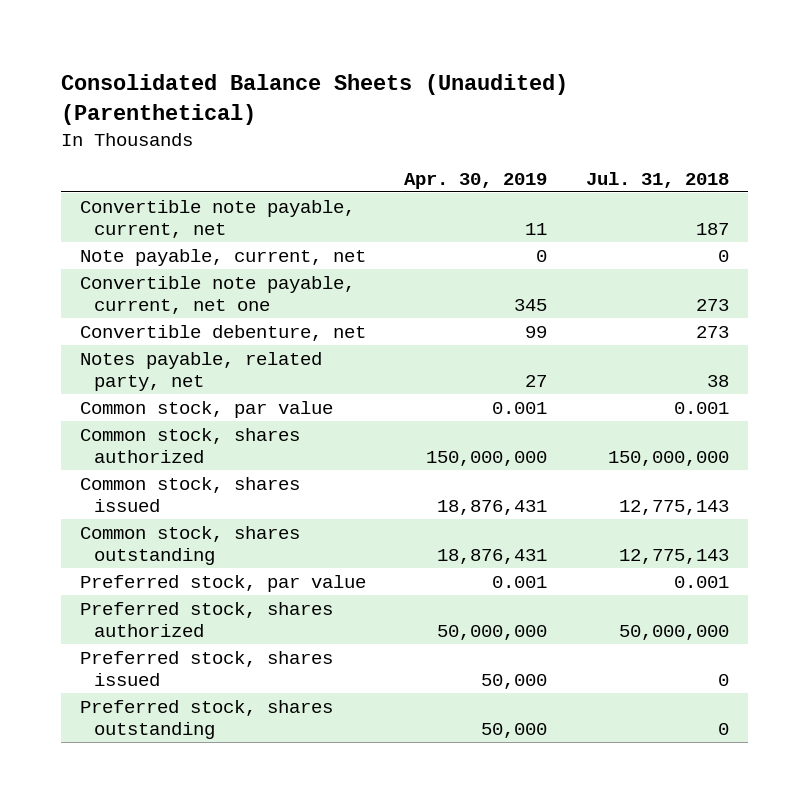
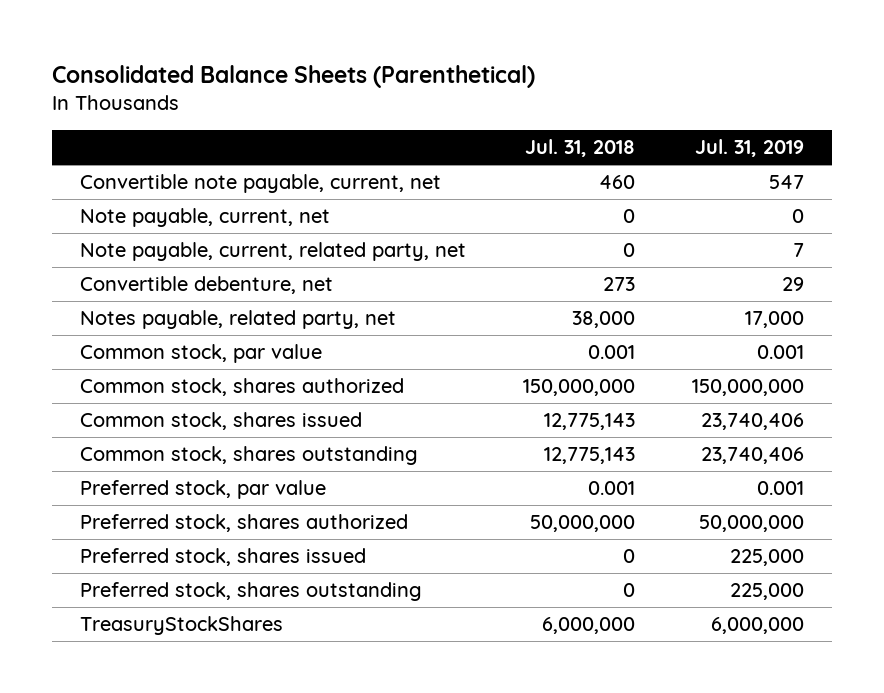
- Consolidated Balance Sheets (Unaudited) (Parenthetical)
+ Consolidated Balance Sheets (Parenthetical)
- | Apr. 30, 2019 | Jul. 31, 2018
+ | Jul. 31, 2018 | Jul. 31, 2019
- Convertible note payable, current, net | 11 | 187
+ Convertible note payable, current, net | 460 | 547
- Convertible note payable, current, net one | 345 | 273
+ Note payable, current, related party, net | 0 | 7
- Notes payable, related party, net | 27 | 38
+ Notes payable, related party, net | 38,000 | 17,000
+ TreasuryStockShares | 6,000,000 | 6,000,000

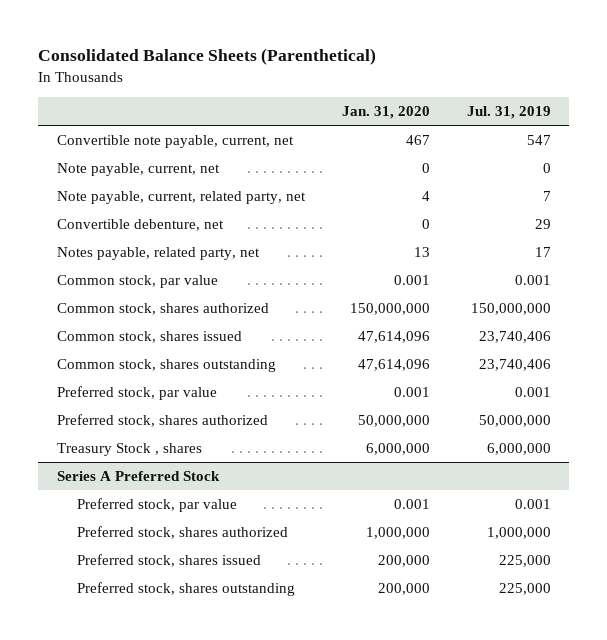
- | Jul. 31, 2018 | Jul. 31, 2019
+ | Jan. 31, 2020 | Jul. 31, 2019
- Notes payable, related party, net | 38,000 | 17,000
+ Notes payable, related party, net | 13 | 17
+ Treasury Stock , shares | 6,000,000 | 6,000,000
+ Series A Preferred Stock
+ Preferred stock, par value | 0.001 | 0.001
+ Preferred stock, shares authorized | 1,000,000 | 1,000,000
- TreasuryStockShares | 6,000,000 | 6,000,000

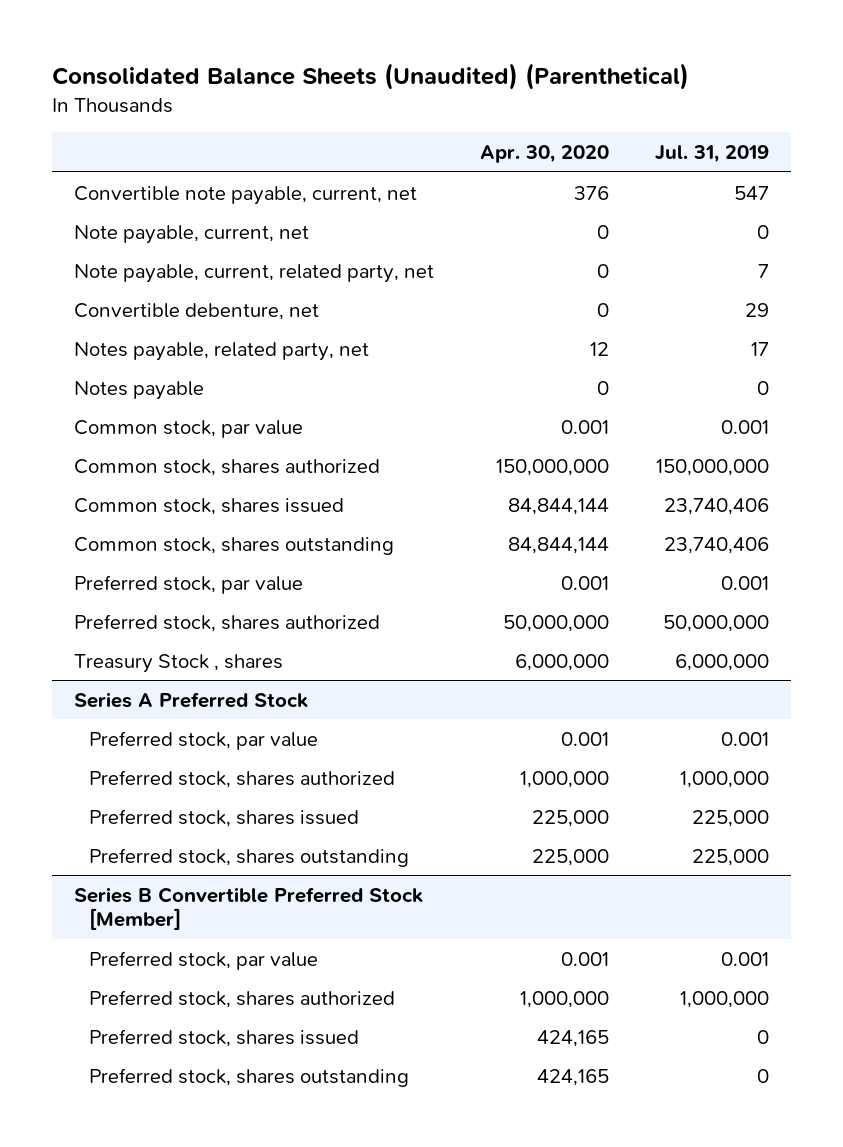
- Consolidated Balance Sheets (Parenthetical)
+ Consolidated Balance Sheets (Unaudited) (Parenthetical)
- | Jan. 31, 2020 | Jul. 31, 2019
+ | Apr. 30, 2020 | Jul. 31, 2019
+ Notes payable | 0 | 0
+ Series B Convertible Preferred Stock [Member]
+ Preferred stock, par value | 0.001 | 0.001
+ Preferred stock, shares authorized | 1,000,000 | 1,000,000
+ Preferred stock, shares issued | 424,165 | 0
+ Preferred stock, shares outstanding | 424,165 | 0

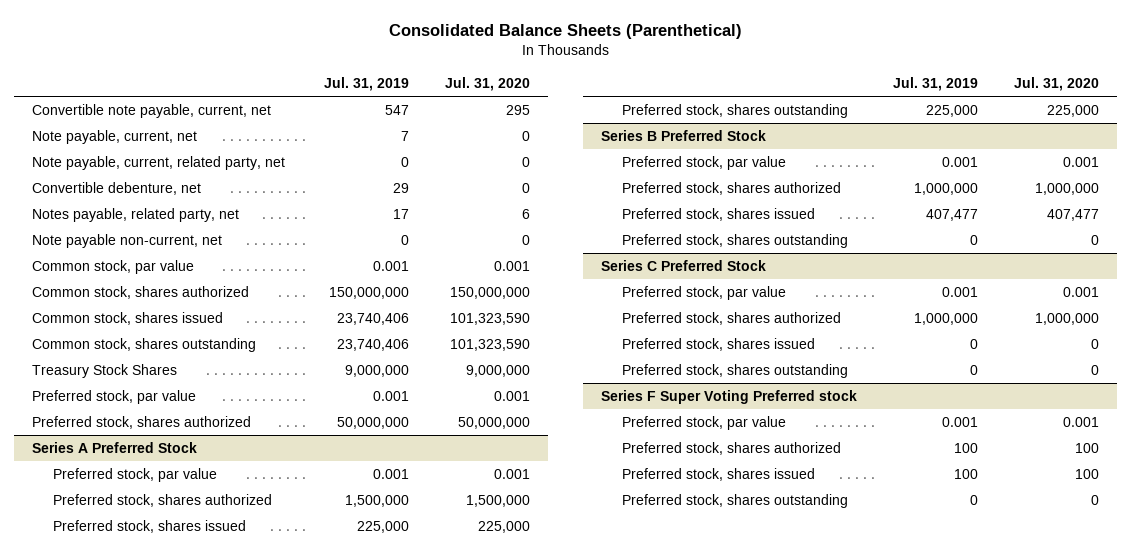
- Consolidated Balance Sheets (Unaudited) (Parenthetical)
+ Consolidated Balance Sheets (Parenthetical)
- | Apr. 30, 2020 | Jul. 31, 2019
+ | Jul. 31, 2019 | Jul. 31, 2020
- Note payable, current, net | 0 | 0
- Note payable, current, related party, net | 0 | 7
+ Note payable, current, net | 7 | 0
+ Note payable, current, related party, net | 0 | 0
- Notes payable | 0 | 0
+ Note payable non-current, net | 0 | 0
+ Treasury Stock Shares | 9,000,000 | 9,000,000
- Treasury Stock , shares | 6,000,000 | 6,000,000
@ Series A Preferred Stock
- Preferred stock, shares authorized | 1,000,000 | 1,000,000
+ Preferred stock, shares authorized | 1,500,000 | 1,500,000
- Series B Convertible Preferred Stock [Member]
+ Series B Preferred Stock
+ Preferred stock, shares issued | 407,477 | 407,477
+ Preferred stock, shares outstanding | 0 | 0
+ Series C Preferred Stock
+ Preferred stock, par value | 0.001 | 0.001
+ Preferred stock, shares authorized | 1,000,000 | 1,000,000
+ Series F Super Voting Preferred stock
+ Preferred stock, par value | 0.001 | 0.001
+ Preferred stock, shares authorized | 100 | 100
+ Preferred stock, shares issued | 100 | 100
+ Preferred stock, shares outstanding | 0 | 0

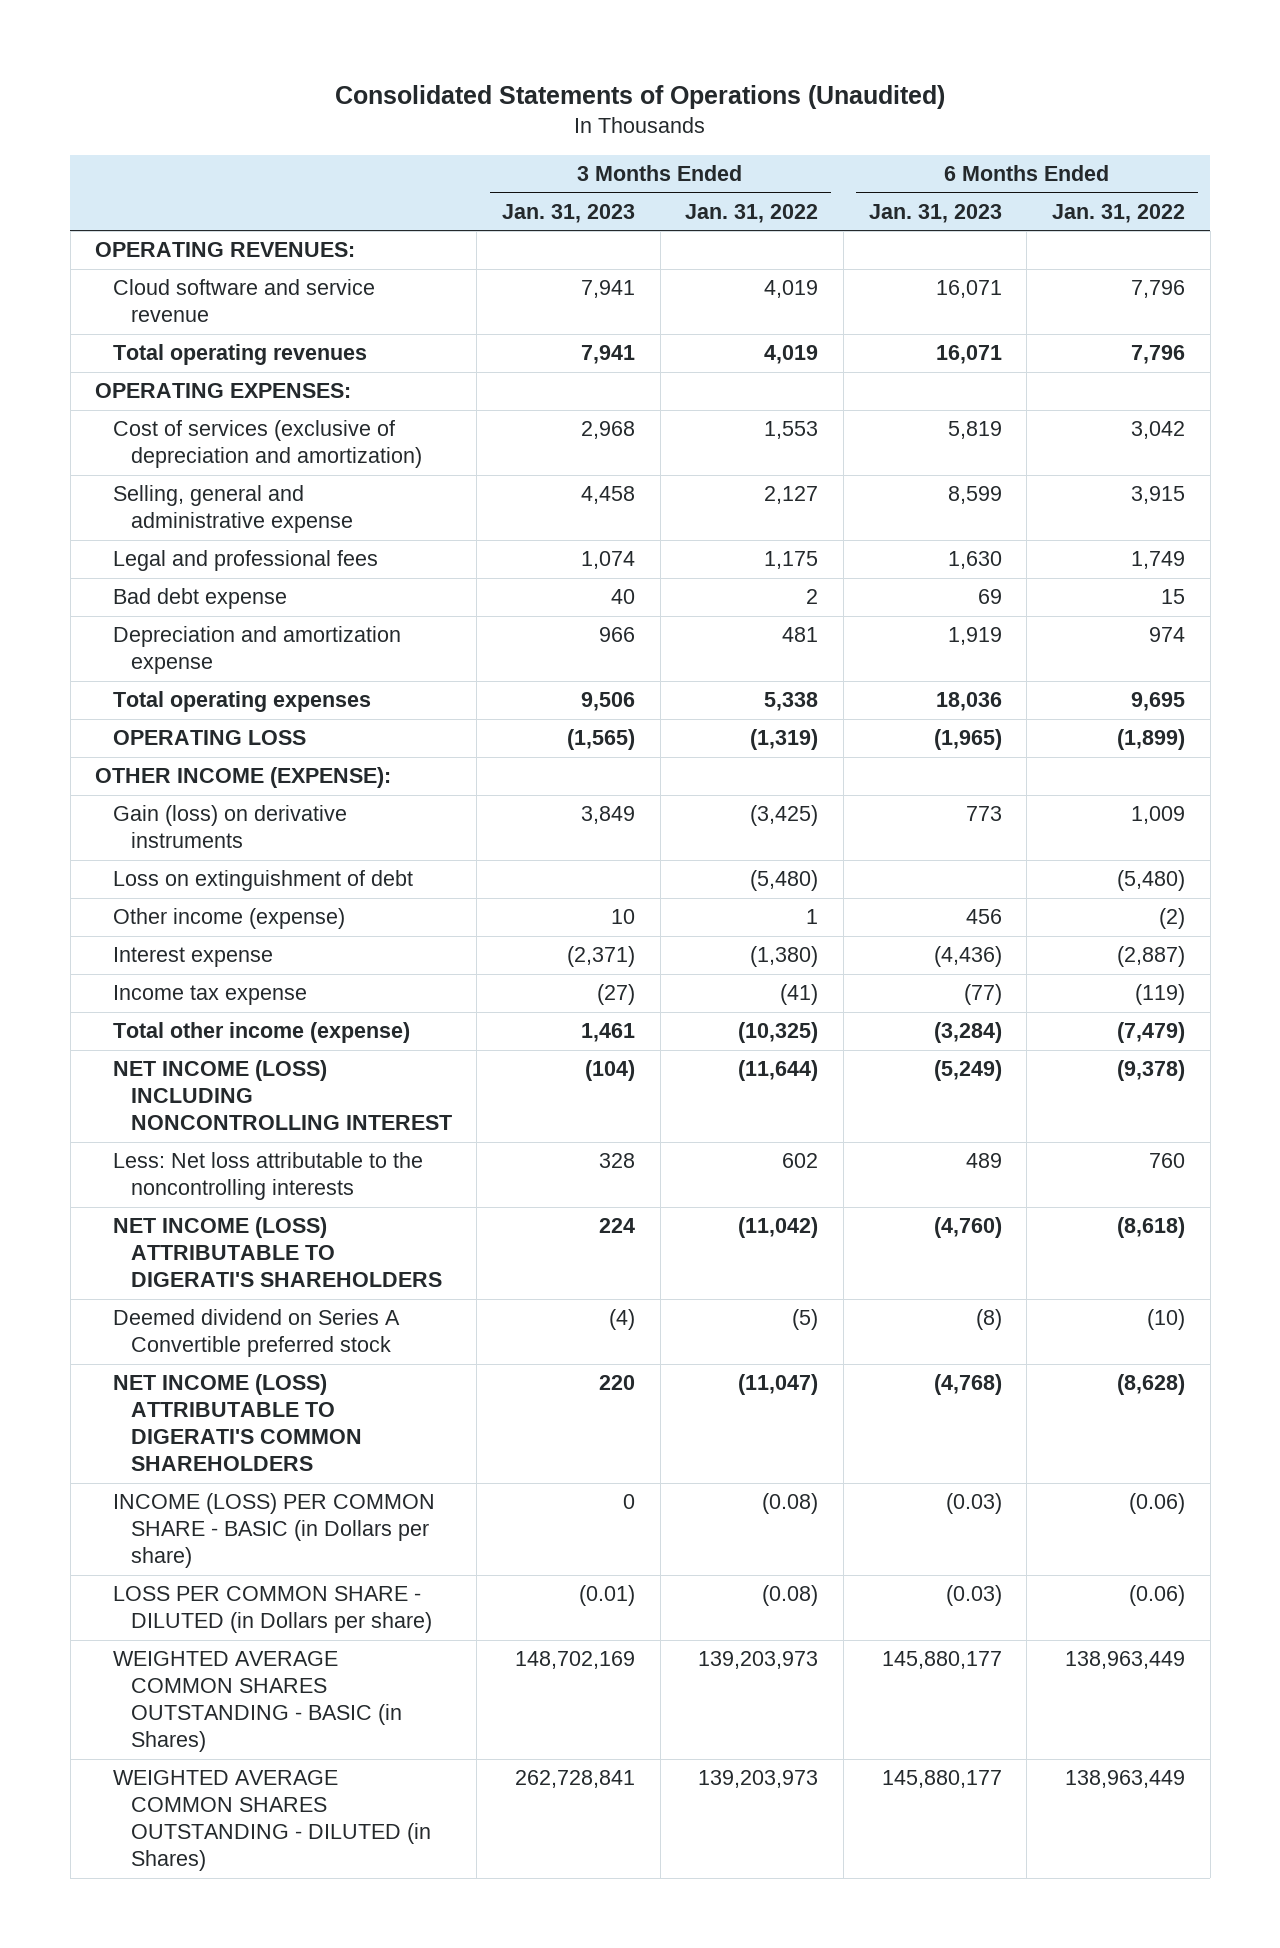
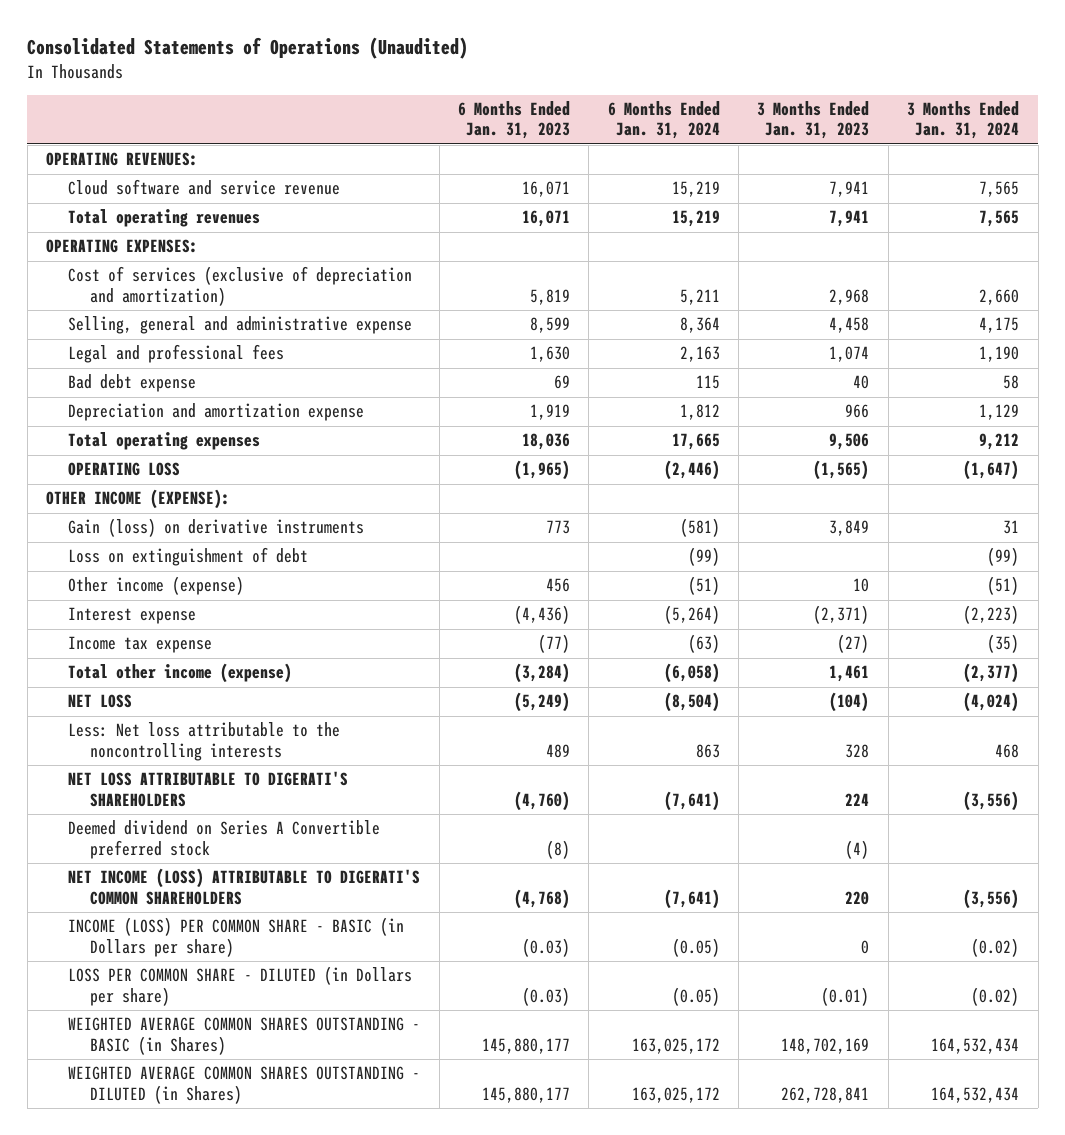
- | 3 Months Ended Jan. 31, 2023 | 3 Months Ended Jan. 31, 2022 | 6 Months Ended Jan. 31, 2023 | 6 Months Ended Jan. 31, 2022
+ | 6 Months Ended Jan. 31, 2023 | 6 Months Ended Jan. 31, 2024 | 3 Months Ended Jan. 31, 2023 | 3 Months Ended Jan. 31, 2024
- NET INCOME (LOSS) INCLUDING NONCONTROLLING INTEREST | (104) | (11,644) | (5,249) | (9,378)
+ NET LOSS | (5,249) | (8,504) | (104) | (4,024)
- NET INCOME (LOSS) ATTRIBUTABLE TO DIGERATI'S SHAREHOLDERS | 224 | (11,042) | (4,760) | (8,618)
+ NET LOSS ATTRIBUTABLE TO DIGERATI'S SHAREHOLDERS | (4,760) | (7,641) | 224 | (3,556)

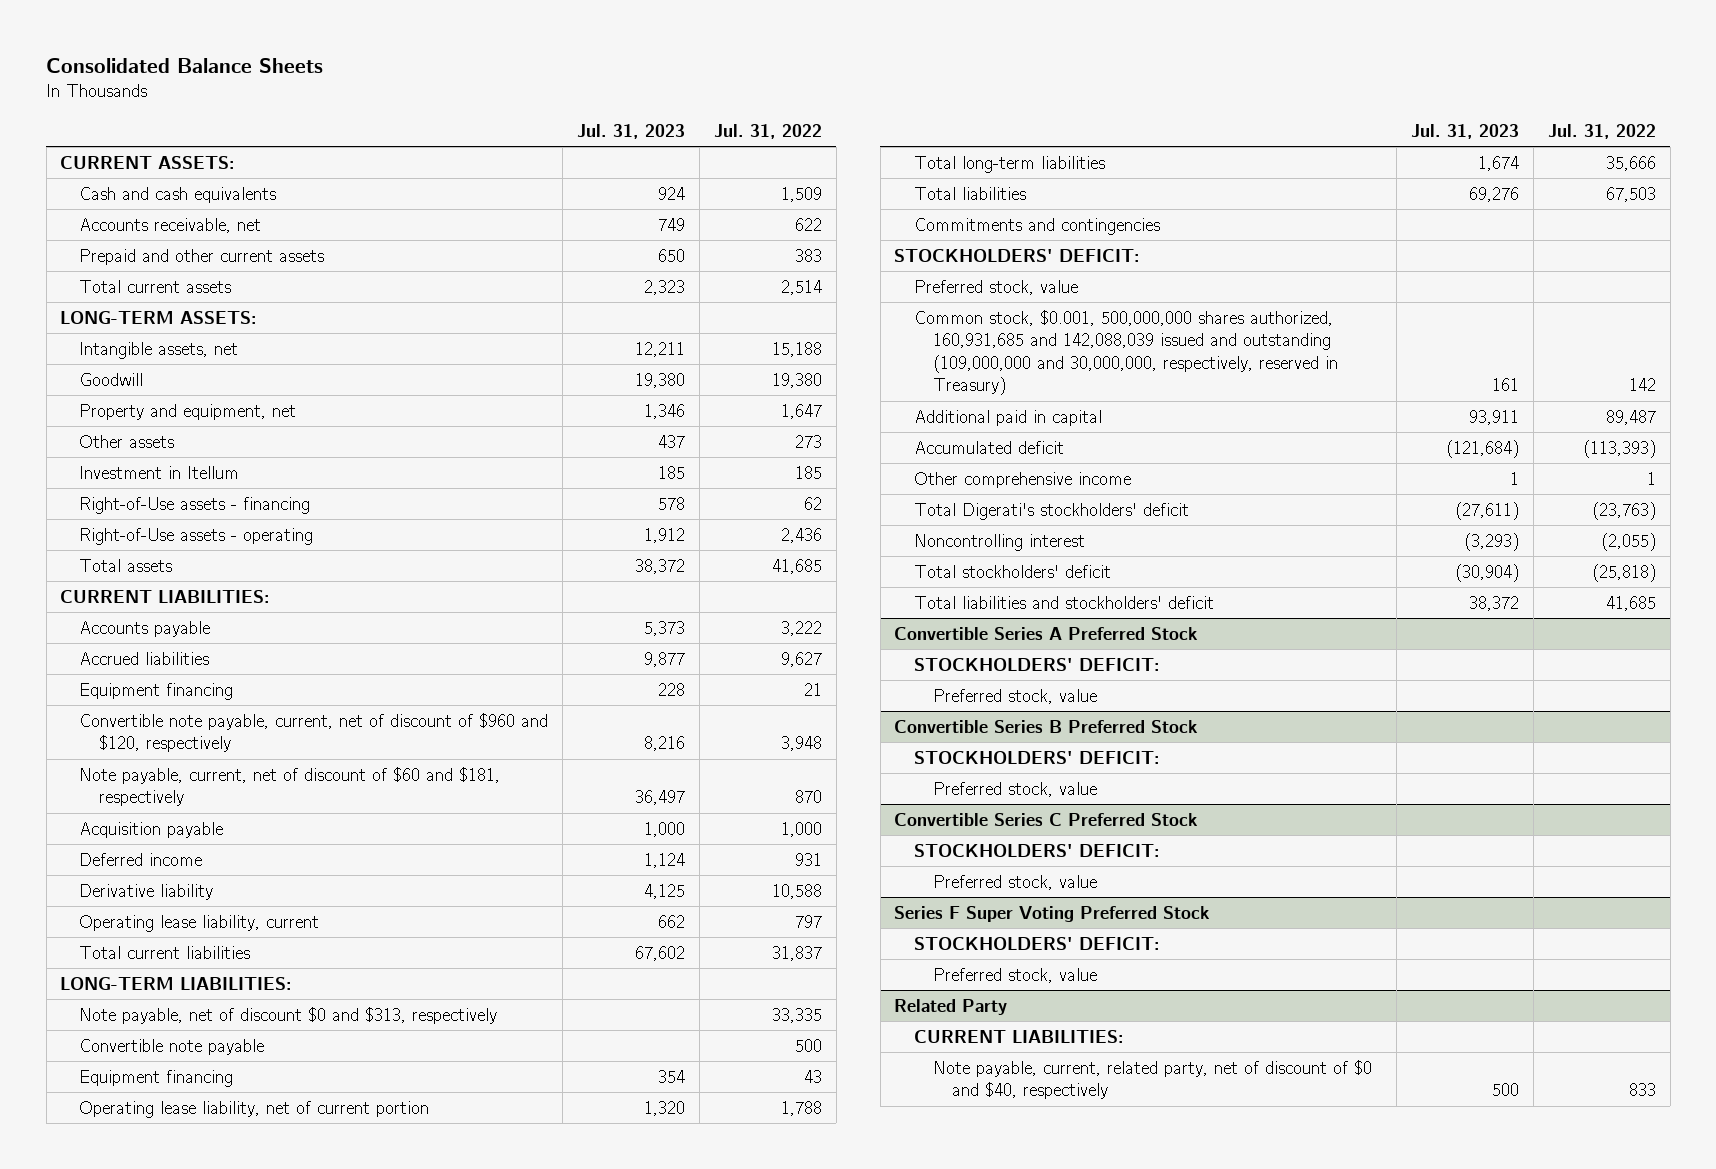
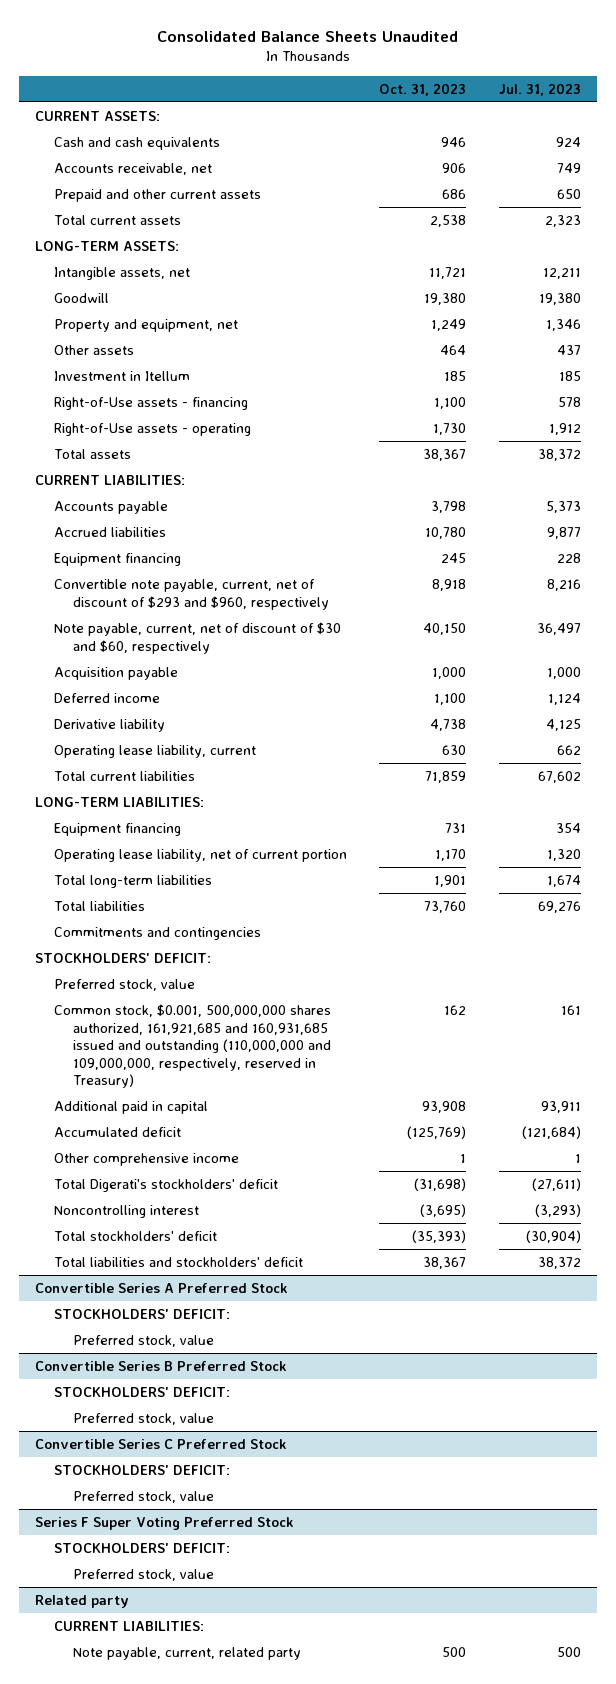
- Consolidated Balance Sheets
+ Consolidated Balance Sheets Unaudited
- | Jul. 31, 2023 | Jul. 31, 2022
+ | Oct. 31, 2023 | Jul. 31, 2023
- Convertible note payable, current, net of discount of $960 and $120, respectively | 8,216 | 3,948
- Note payable, current, net of discount of $60 and $181, respectively | 36,497 | 870
+ Convertible note payable, current, net of discount of $293 and $960, respectively | 8,918 | 8,216
+ Note payable, current, net of discount of $30 and $60, respectively | 40,150 | 36,497
- Note payable, net of discount $0 and $313, respectively | | 33,335
- Convertible note payable | | 500
- Common stock, $0.001, 500,000,000 shares authorized, 160,931,685 and 142,088,039 issued and outstanding (109,000,000 and 30,000,000, respectively, reserved in Treasury) | 161 | 142
+ Common stock, $0.001, 500,000,000 shares authorized, 161,921,685 and 160,931,685 issued and outstanding (110,000,000 and 109,000,000, respectively, reserved in Treasury) | 162 | 161
- Related Party
+ Related party
- Note payable, current, related party, net of discount of $0 and $40, respectively | 500 | 833
+ Note payable, current, related party | 500 | 500

